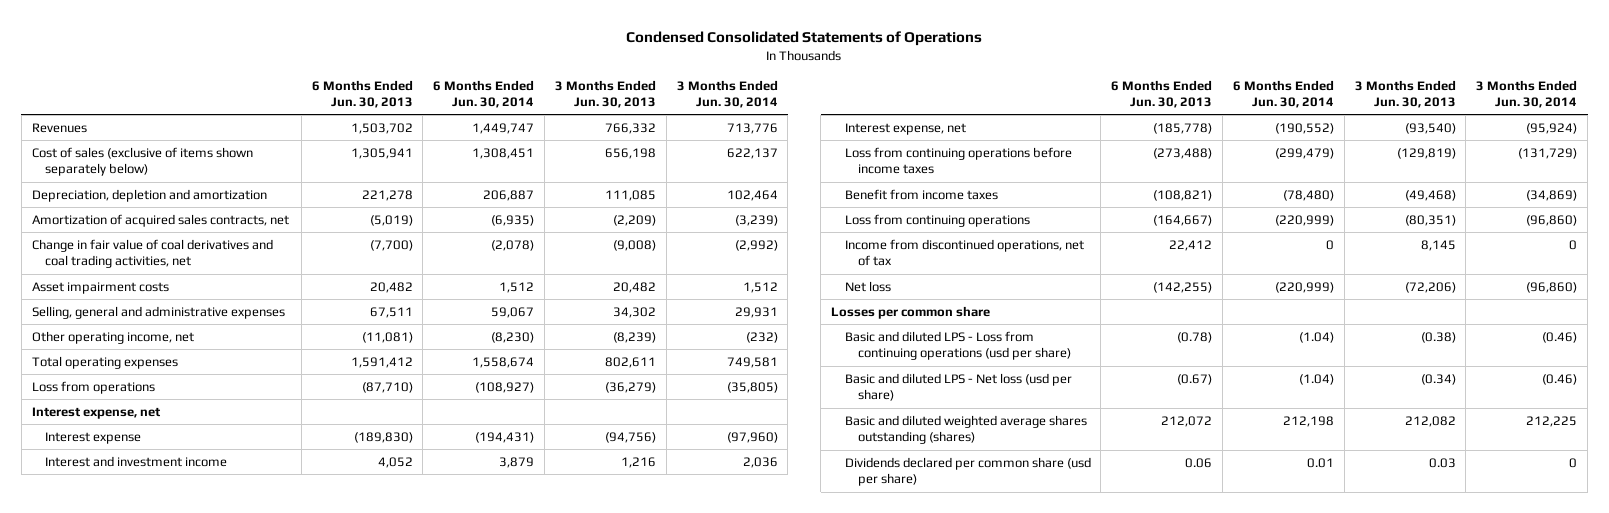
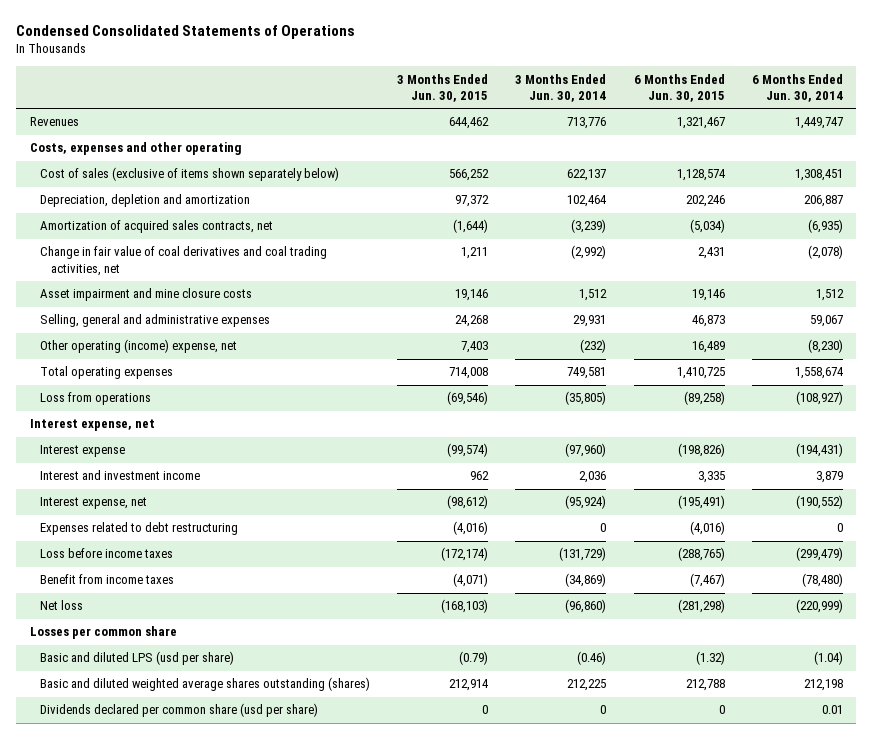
- | 6 Months Ended Jun. 30, 2013 | 6 Months Ended Jun. 30, 2014 | 3 Months Ended Jun. 30, 2013 | 3 Months Ended Jun. 30, 2014
+ | 3 Months Ended Jun. 30, 2015 | 3 Months Ended Jun. 30, 2014 | 6 Months Ended Jun. 30, 2015 | 6 Months Ended Jun. 30, 2014
+ Costs, expenses and other operating
- Asset impairment costs | 20,482 | 1,512 | 20,482 | 1,512
+ Asset impairment and mine closure costs | 19,146 | 1,512 | 19,146 | 1,512
- Other operating income, net | (11,081) | (8,230) | (8,239) | (232)
+ Other operating (income) expense, net | 7,403 | (232) | 16,489 | (8,230)
- Loss from continuing operations before income taxes | (273,488) | (299,479) | (129,819) | (131,729)
+ Expenses related to debt restructuring | (4,016) | 0 | (4,016) | 0
+ Loss before income taxes | (172,174) | (131,729) | (288,765) | (299,479)
- Loss from continuing operations | (164,667) | (220,999) | (80,351) | (96,860)
- Income from discontinued operations, net of tax | 22,412 | 0 | 8,145 | 0
- Basic and diluted LPS - Loss from continuing operations (usd per share) | (0.78) | (1.04) | (0.38) | (0.46)
- Basic and diluted LPS - Net loss (usd per share) | (0.67) | (1.04) | (0.34) | (0.46)
+ Basic and diluted LPS (usd per share) | (0.79) | (0.46) | (1.32) | (1.04)

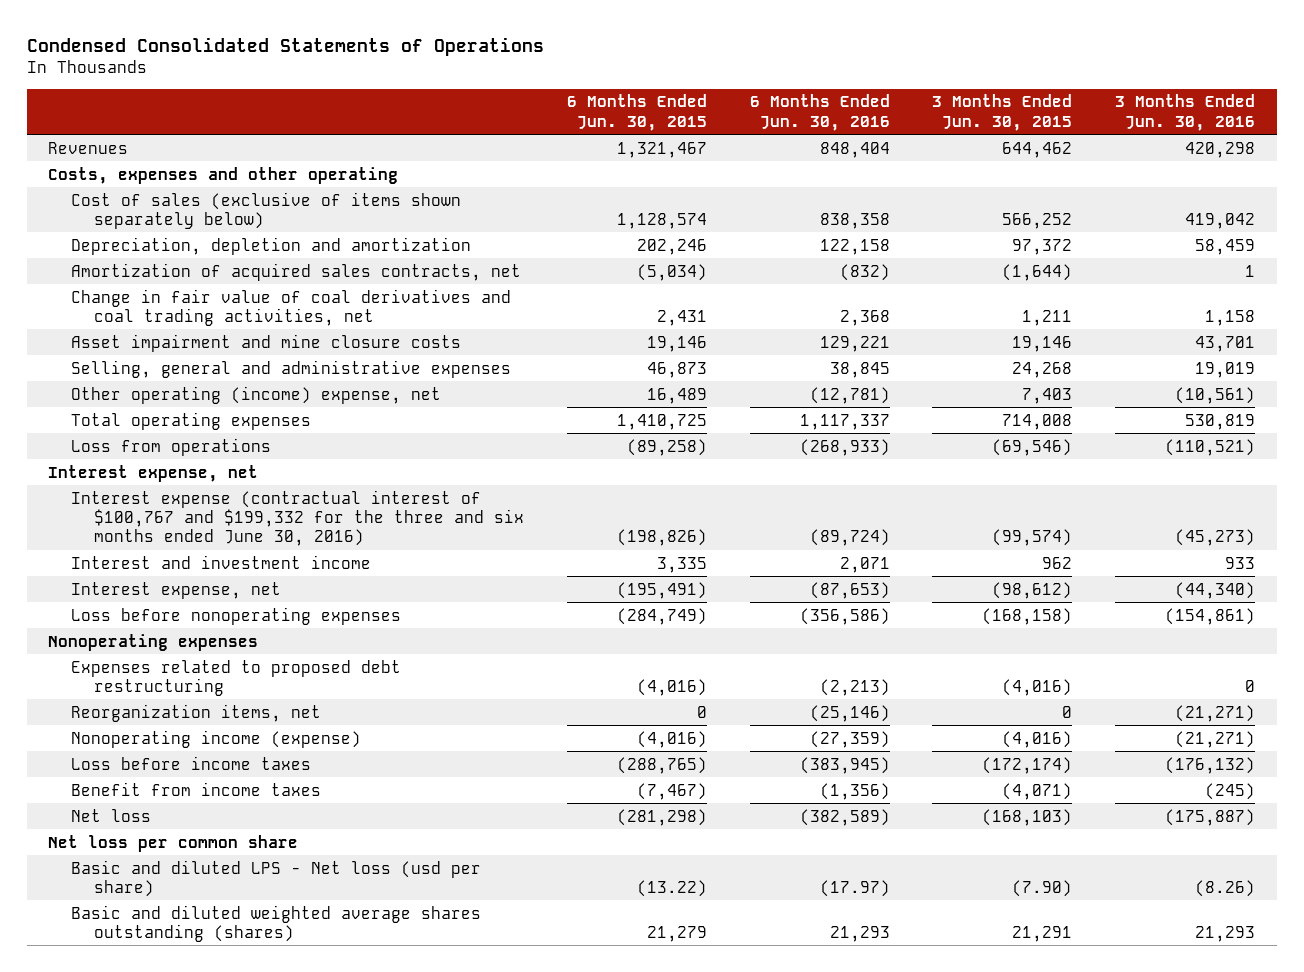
- | 3 Months Ended Jun. 30, 2015 | 3 Months Ended Jun. 30, 2014 | 6 Months Ended Jun. 30, 2015 | 6 Months Ended Jun. 30, 2014
+ | 6 Months Ended Jun. 30, 2015 | 6 Months Ended Jun. 30, 2016 | 3 Months Ended Jun. 30, 2015 | 3 Months Ended Jun. 30, 2016
- Interest expense | (99,574) | (97,960) | (198,826) | (194,431)
+ Interest expense (contractual interest of $100,767 and $199,332 for the three and six months ended June 30, 2016) | (198,826) | (89,724) | (99,574) | (45,273)
- Expenses related to debt restructuring | (4,016) | 0 | (4,016) | 0
+ Loss before nonoperating expenses | (284,749) | (356,586) | (168,158) | (154,861)
+ Nonoperating expenses
+ Expenses related to proposed debt restructuring | (4,016) | (2,213) | (4,016) | 0
+ Reorganization items, net | 0 | (25,146) | 0 | (21,271)
+ Nonoperating income (expense) | (4,016) | (27,359) | (4,016) | (21,271)
- Losses per common share
- Basic and diluted LPS (usd per share) | (0.79) | (0.46) | (1.32) | (1.04)
- Basic and diluted weighted average shares outstanding (shares) | 212,914 | 212,225 | 212,788 | 212,198
- Dividends declared per common share (usd per share) | 0 | 0 | 0 | 0.01
+ Net loss per common share
+ Basic and diluted LPS - Net loss (usd per share) | (13.22) | (17.97) | (7.90) | (8.26)
+ Basic and diluted weighted average shares outstanding (shares) | 21,279 | 21,293 | 21,291 | 21,293

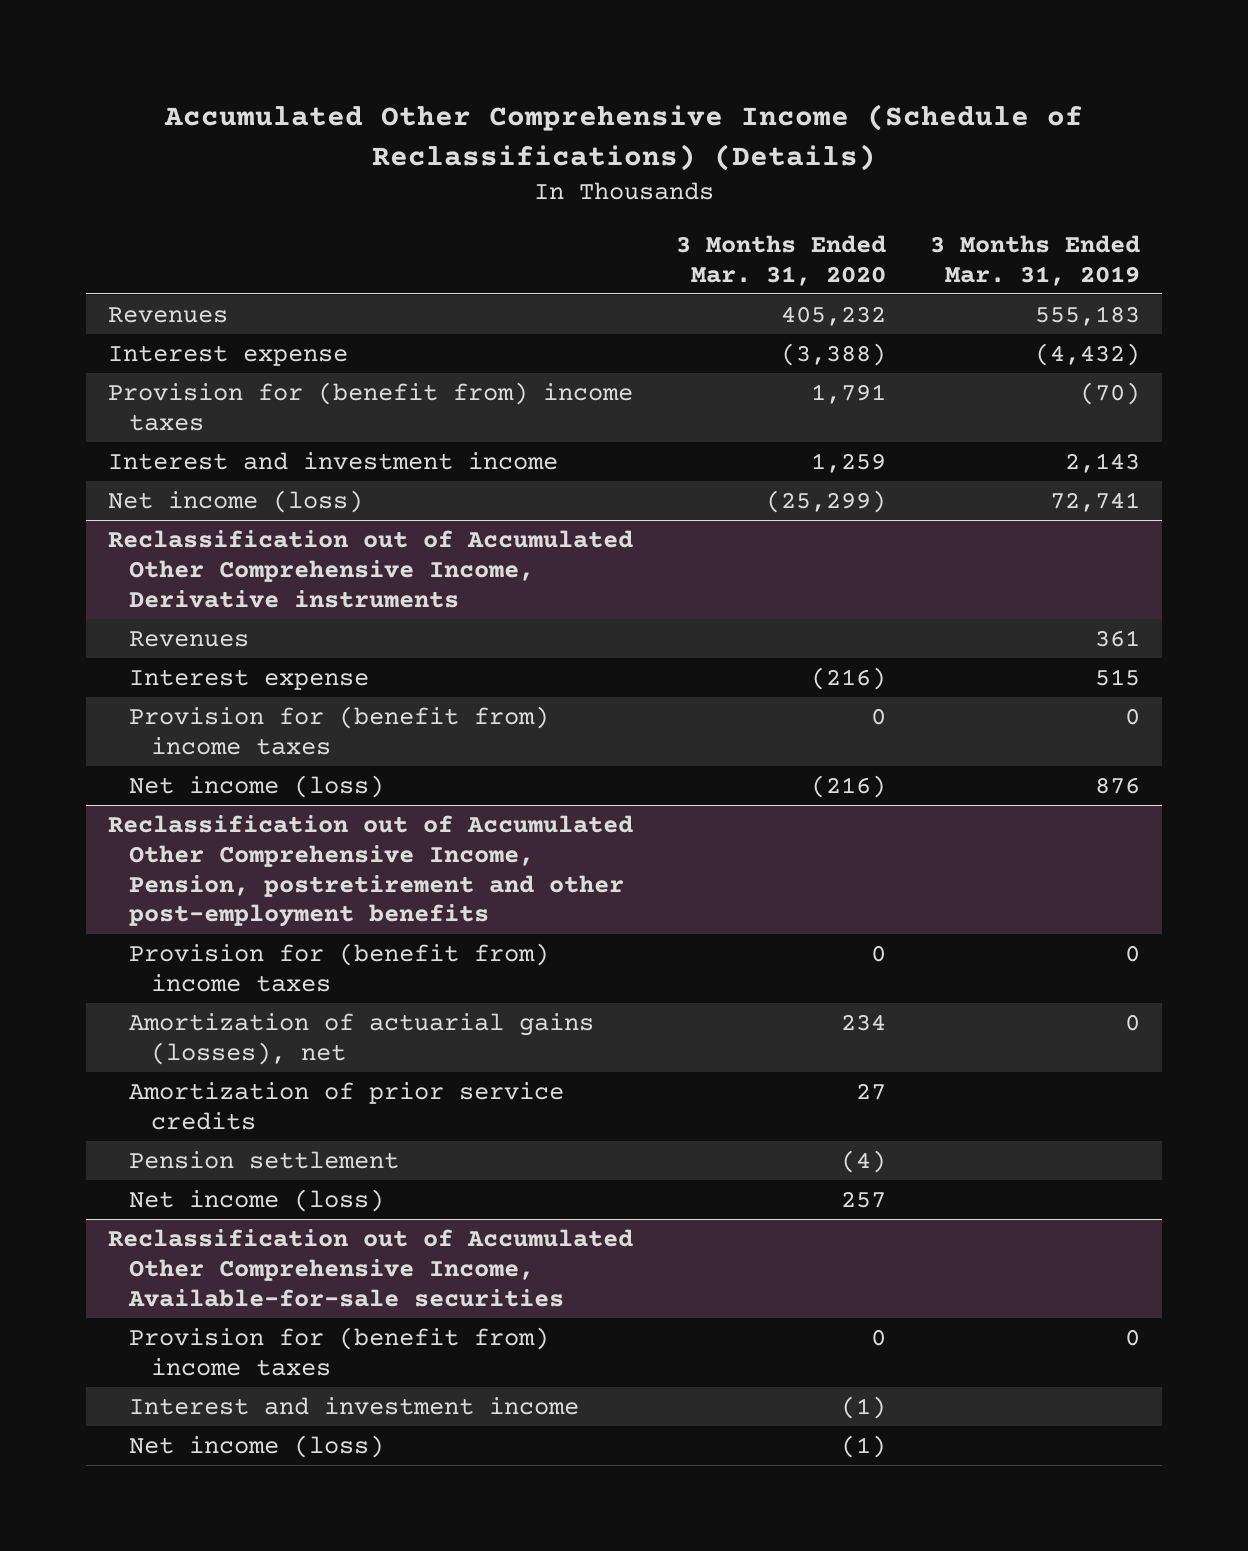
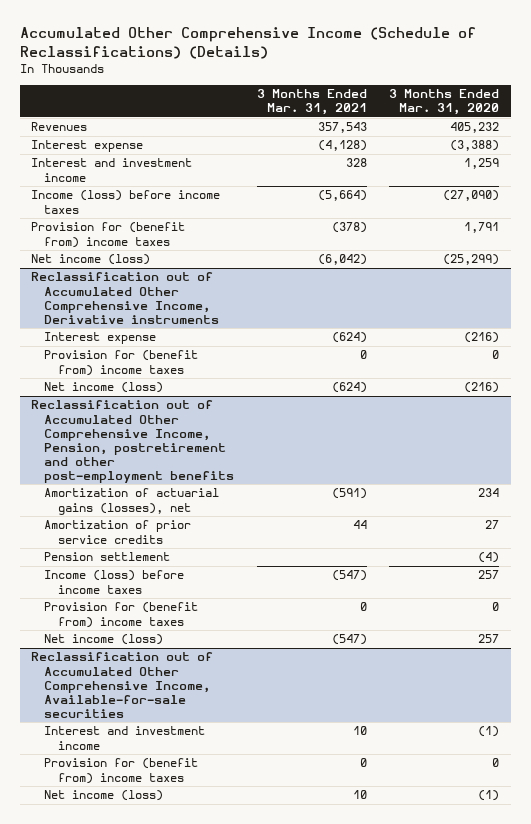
- | 3 Months Ended Mar. 31, 2020 | 3 Months Ended Mar. 31, 2019
+ | 3 Months Ended Mar. 31, 2021 | 3 Months Ended Mar. 31, 2020
+ Income (loss) before income taxes | (5,664) | (27,090)
moved down: Provision for (benefit from) income taxes | (378) | 1,791
@ Reclassification out of Accumulated Other Comprehensive Income, Derivative instruments
- Revenues | | 361
@ Reclassification out of Accumulated Other Comprehensive Income, Pension, postretirement and other post-employment benefits
+ Income (loss) before income taxes | (547) | 257
moved down: Provision for (benefit from) income taxes | 0 | 0
@ Reclassification out of Accumulated Other Comprehensive Income, Available-for-sale securities
moved down: Provision for (benefit from) income taxes | 0 | 0

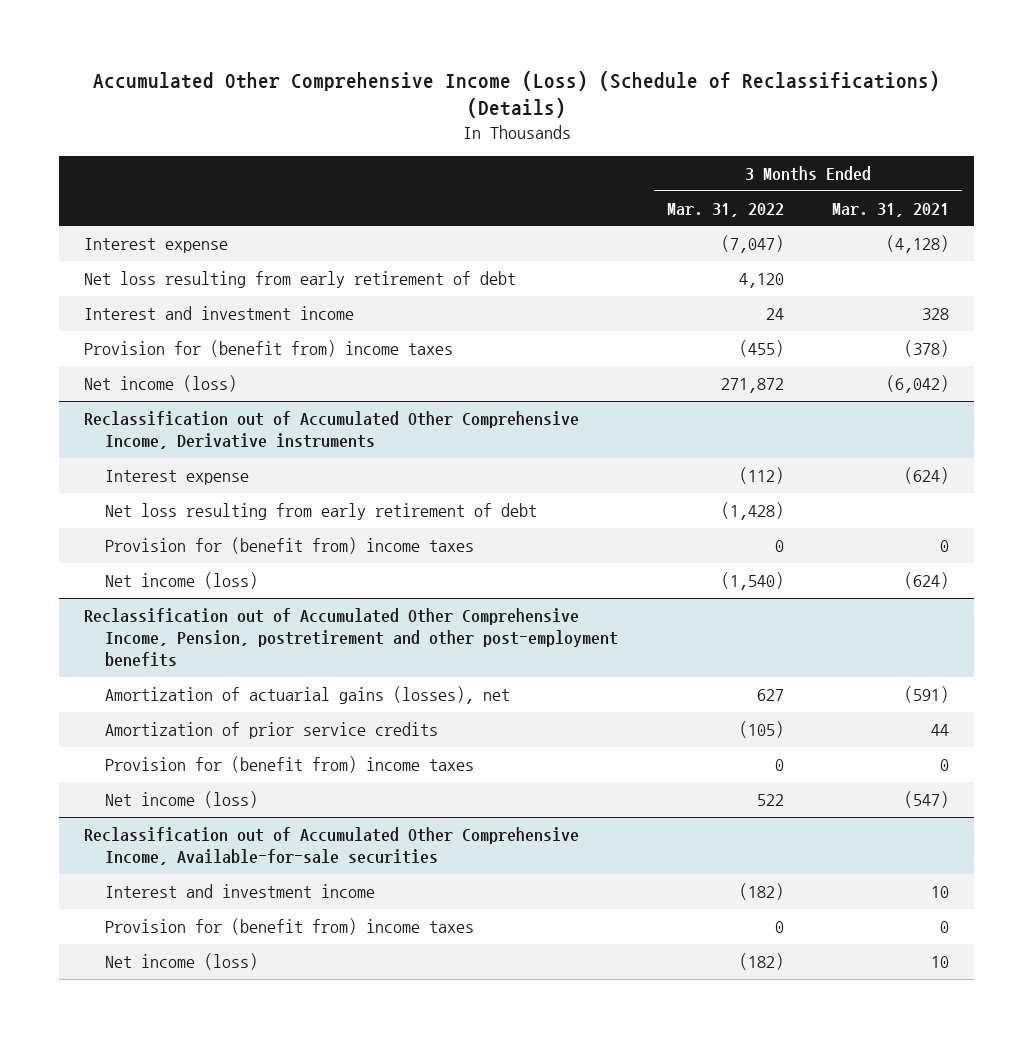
- Accumulated Other Comprehensive Income (Schedule of Reclassifications) (Details)
+ Accumulated Other Comprehensive Income (Loss) (Schedule of Reclassifications) (Details)
- | 3 Months Ended Mar. 31, 2021 | 3 Months Ended Mar. 31, 2020
+ | 3 Months Ended Mar. 31, 2022 | 3 Months Ended Mar. 31, 2021
- Revenues | 357,543 | 405,232
+ Net loss resulting from early retirement of debt | 4,120 |
- Income (loss) before income taxes | (5,664) | (27,090)
@ Reclassification out of Accumulated Other Comprehensive Income, Derivative instruments
+ Net loss resulting from early retirement of debt | (1,428) |
@ Reclassification out of Accumulated Other Comprehensive Income, Pension, postretirement and other post-employment benefits
- Pension settlement | | (4)
- Income (loss) before income taxes | (547) | 257

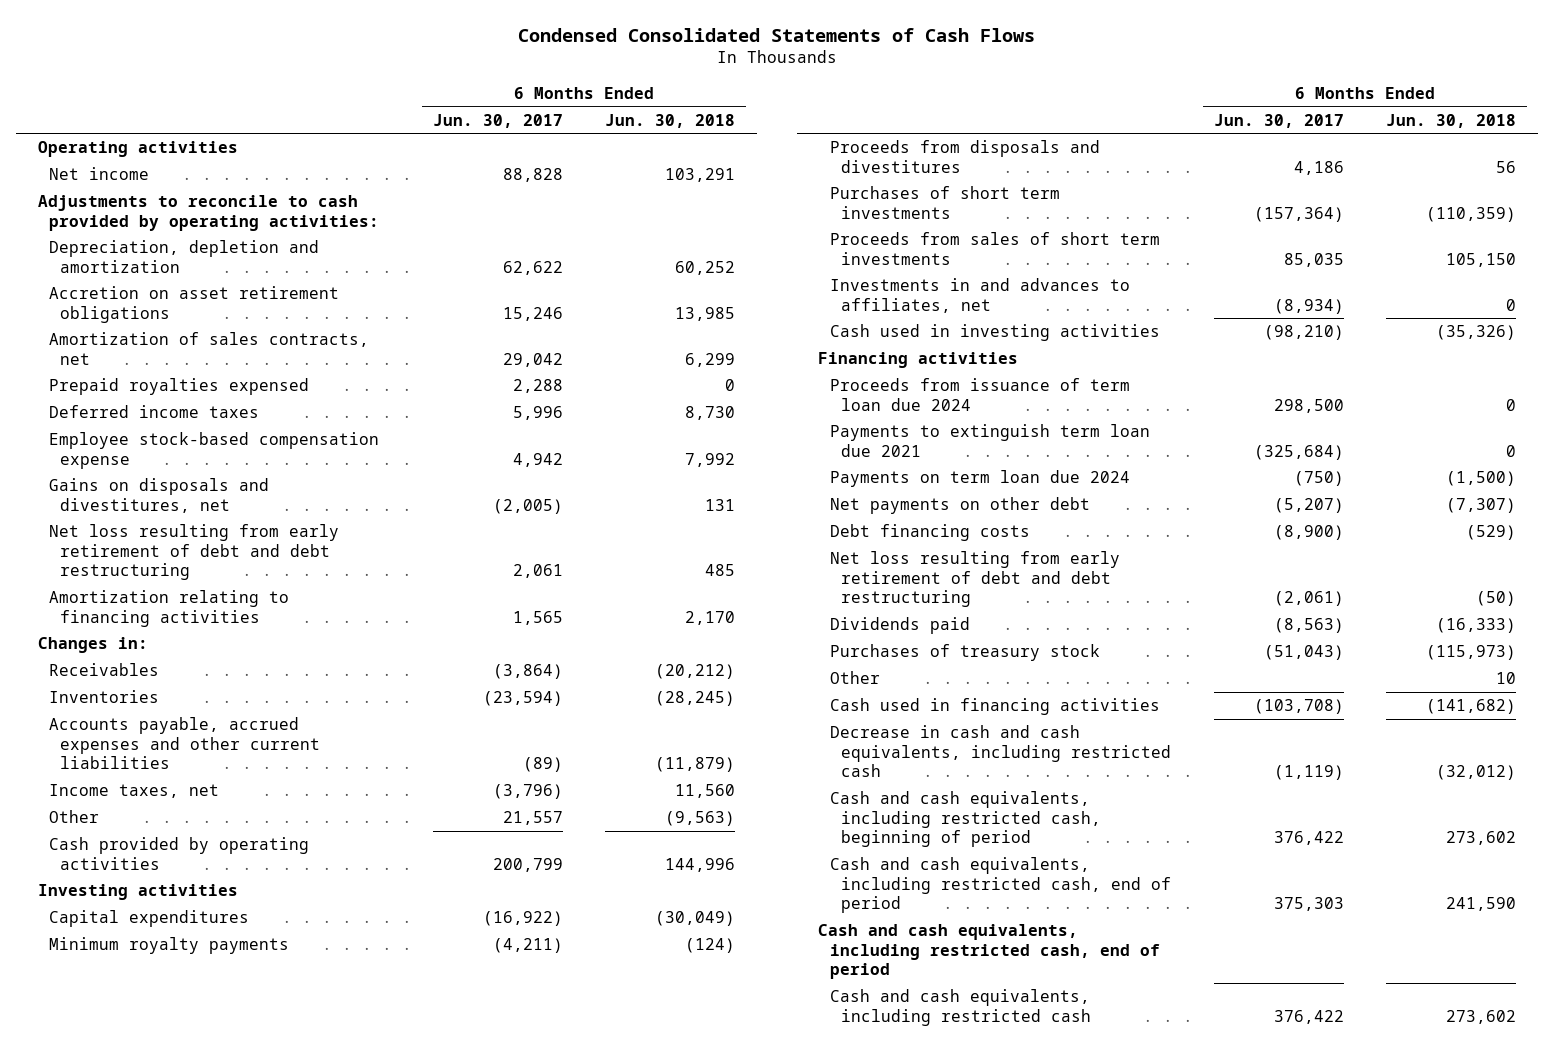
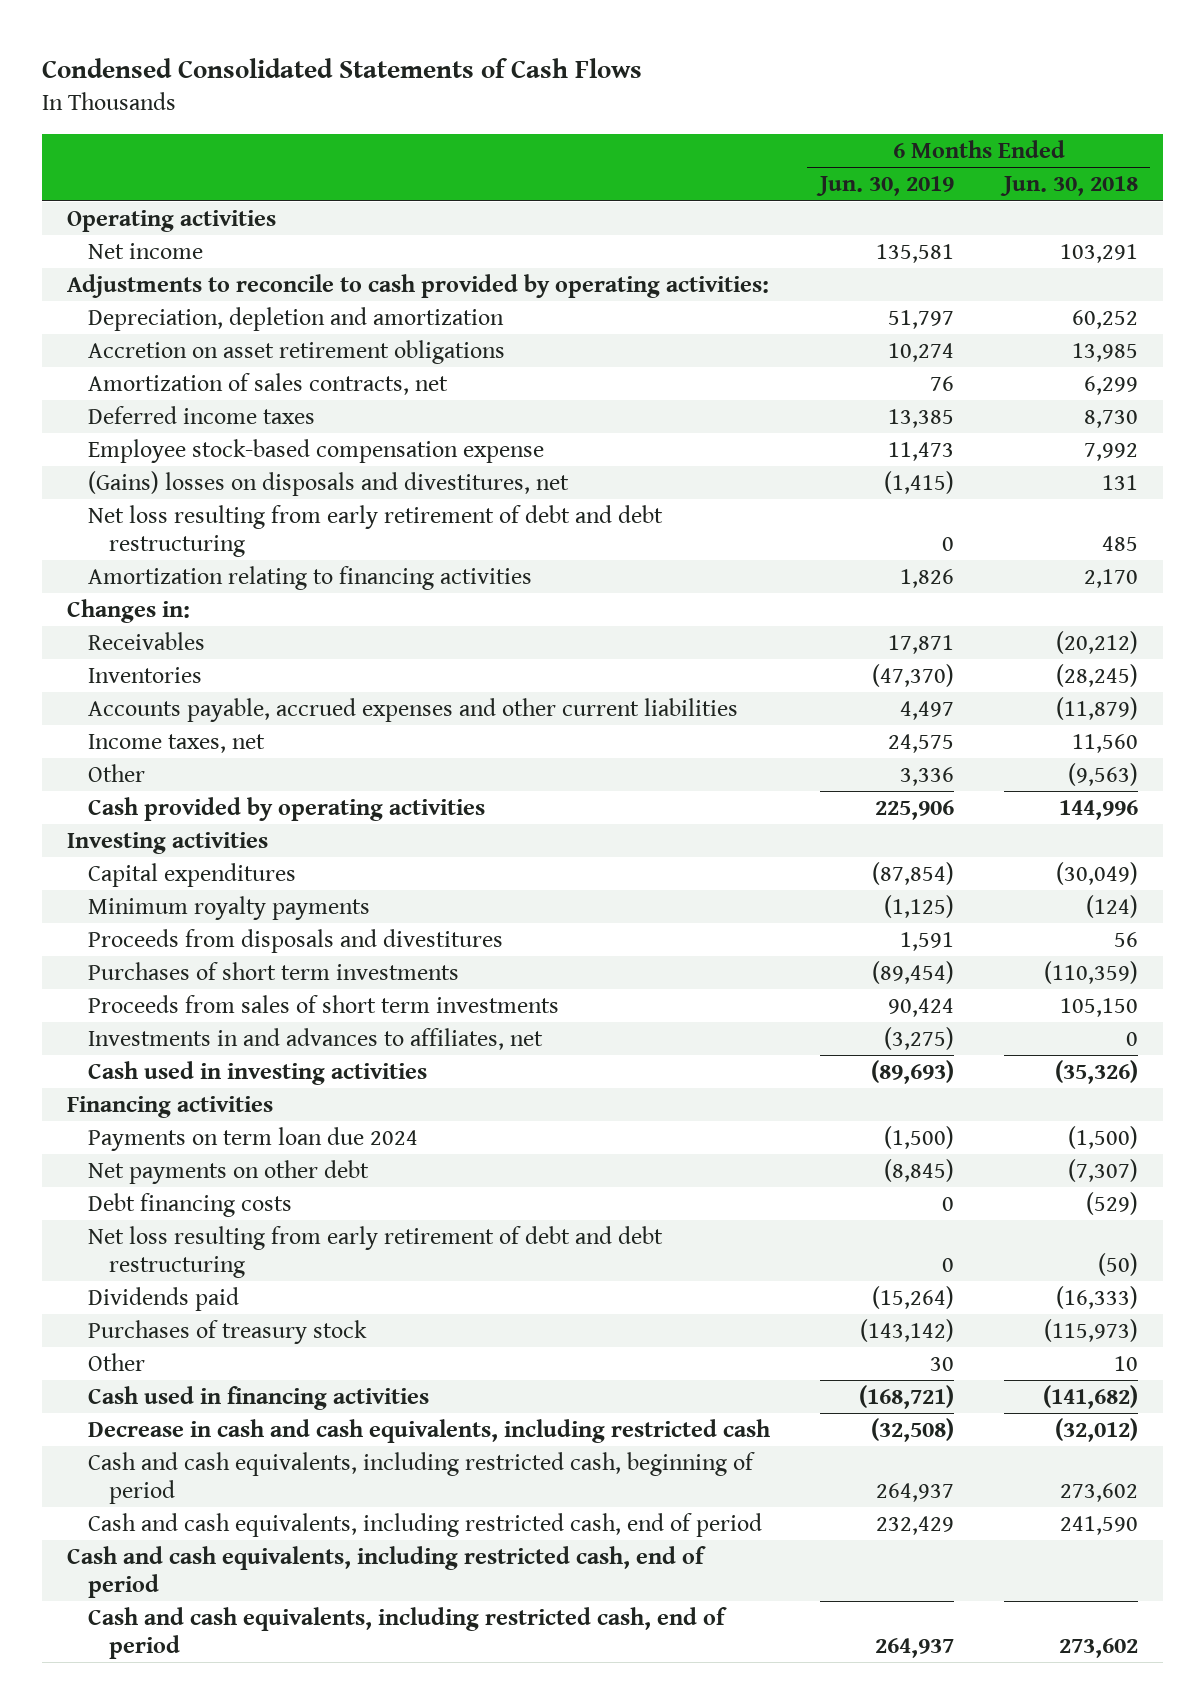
- | 6 Months Ended Jun. 30, 2017 | 6 Months Ended Jun. 30, 2018
+ | 6 Months Ended Jun. 30, 2019 | 6 Months Ended Jun. 30, 2018
- Prepaid royalties expensed | 2,288 | 0
- Gains on disposals and divestitures, net | (2,005) | 131
+ (Gains) losses on disposals and divestitures, net | (1,415) | 131
- Proceeds from issuance of term loan due 2024 | 298,500 | 0
- Payments to extinguish term loan due 2021 | (325,684) | 0
- Cash and cash equivalents, including restricted cash | 376,422 | 273,602
+ Cash and cash equivalents, including restricted cash, end of period | 264,937 | 273,602

